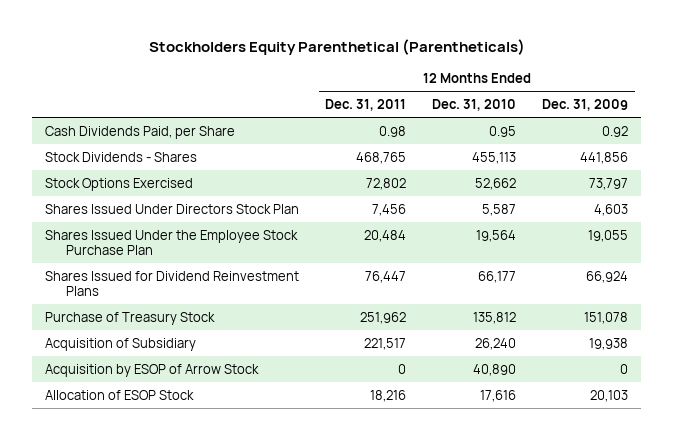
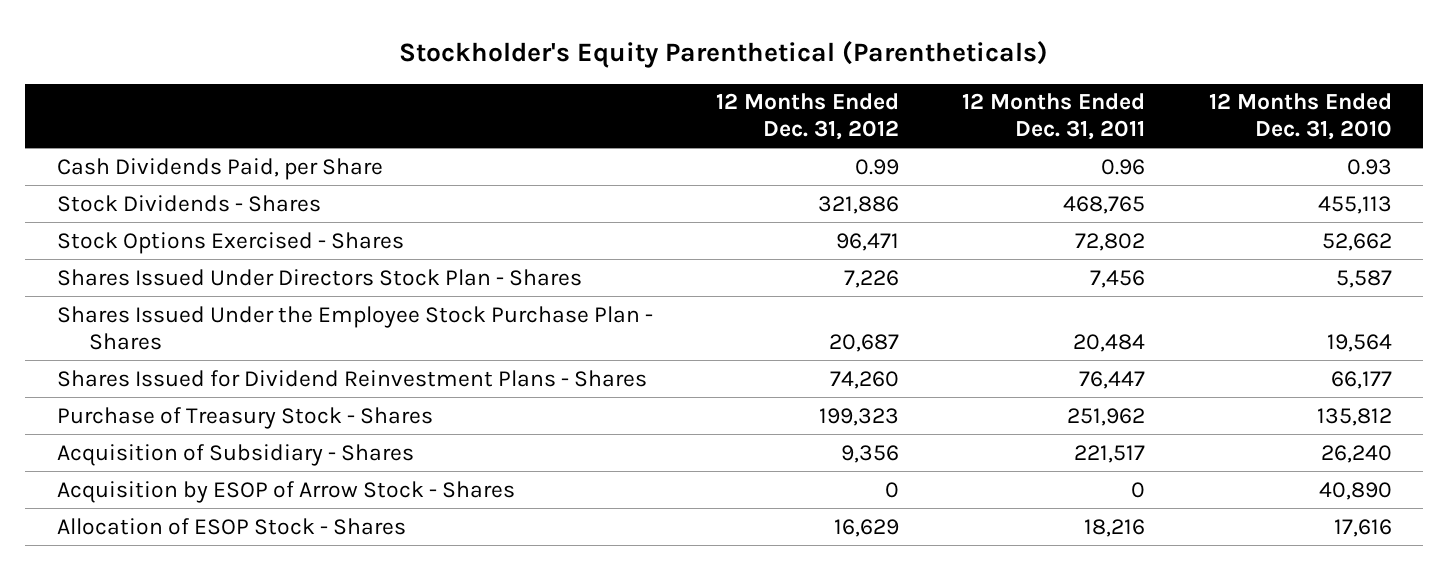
- Stockholders Equity Parenthetical (Parentheticals)
+ Stockholder's Equity Parenthetical (Parentheticals)
- | 12 Months Ended Dec. 31, 2011 | 12 Months Ended Dec. 31, 2010 | 12 Months Ended Dec. 31, 2009
+ | 12 Months Ended Dec. 31, 2012 | 12 Months Ended Dec. 31, 2011 | 12 Months Ended Dec. 31, 2010
- Cash Dividends Paid, per Share | 0.98 | 0.95 | 0.92
+ Cash Dividends Paid, per Share | 0.99 | 0.96 | 0.93
- Stock Options Exercised | 72,802 | 52,662 | 73,797
- Shares Issued Under Directors Stock Plan | 7,456 | 5,587 | 4,603
- Shares Issued Under the Employee Stock Purchase Plan | 20,484 | 19,564 | 19,055
- Shares Issued for Dividend Reinvestment Plans | 76,447 | 66,177 | 66,924
- Purchase of Treasury Stock | 251,962 | 135,812 | 151,078
- Acquisition of Subsidiary | 221,517 | 26,240 | 19,938
- Acquisition by ESOP of Arrow Stock | 0 | 40,890 | 0
- Allocation of ESOP Stock | 18,216 | 17,616 | 20,103
+ Stock Options Exercised - Shares | 96,471 | 72,802 | 52,662
+ Shares Issued Under Directors Stock Plan - Shares | 7,226 | 7,456 | 5,587
+ Shares Issued Under the Employee Stock Purchase Plan - Shares | 20,687 | 20,484 | 19,564
+ Shares Issued for Dividend Reinvestment Plans - Shares | 74,260 | 76,447 | 66,177
+ Purchase of Treasury Stock - Shares | 199,323 | 251,962 | 135,812
+ Acquisition of Subsidiary - Shares | 9,356 | 221,517 | 26,240
+ Acquisition by ESOP of Arrow Stock - Shares | 0 | 0 | 40,890
+ Allocation of ESOP Stock - Shares | 16,629 | 18,216 | 17,616

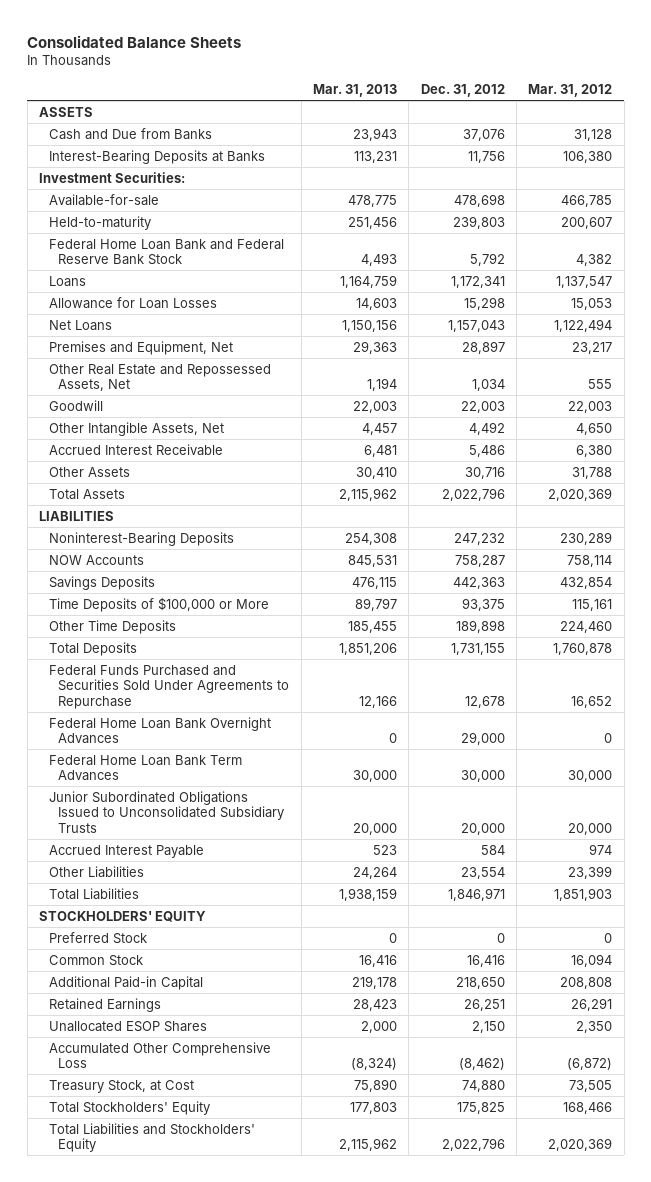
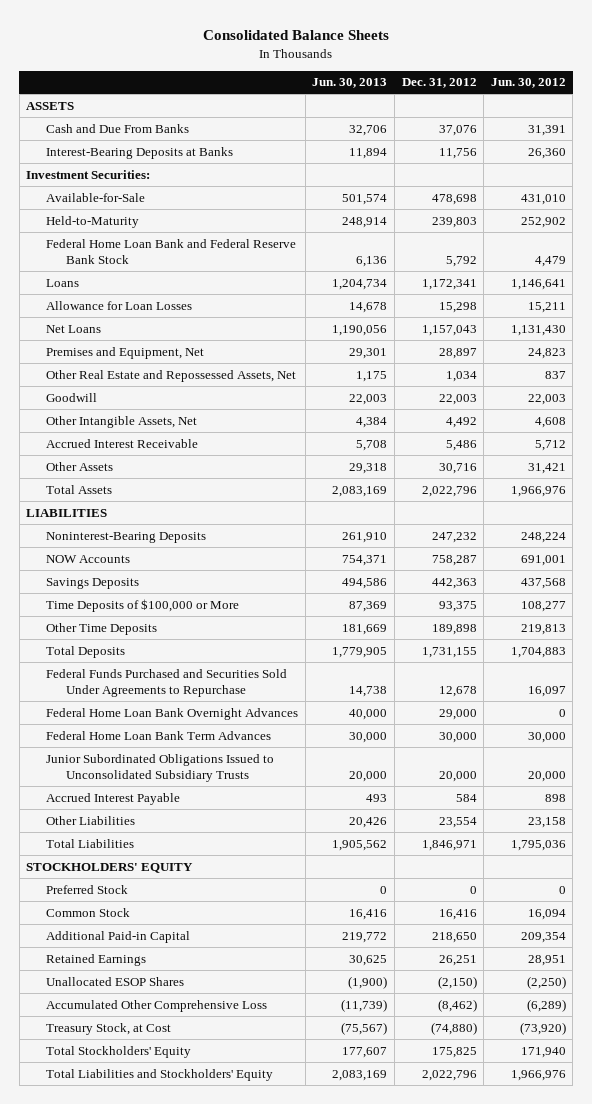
- | Mar. 31, 2013 | Dec. 31, 2012 | Mar. 31, 2012
+ | Jun. 30, 2013 | Dec. 31, 2012 | Jun. 30, 2012
- Cash and Due from Banks | 23,943 | 37,076 | 31,128
+ Cash and Due From Banks | 32,706 | 37,076 | 31,391
- Available-for-sale | 478,775 | 478,698 | 466,785
- Held-to-maturity | 251,456 | 239,803 | 200,607
+ Available-for-Sale | 501,574 | 478,698 | 431,010
+ Held-to-Maturity | 248,914 | 239,803 | 252,902
- Unallocated ESOP Shares | 2,000 | 2,150 | 2,350
+ Unallocated ESOP Shares | (1,900) | (2,150) | (2,250)
- Treasury Stock, at Cost | 75,890 | 74,880 | 73,505
+ Treasury Stock, at Cost | (75,567) | (74,880) | (73,920)

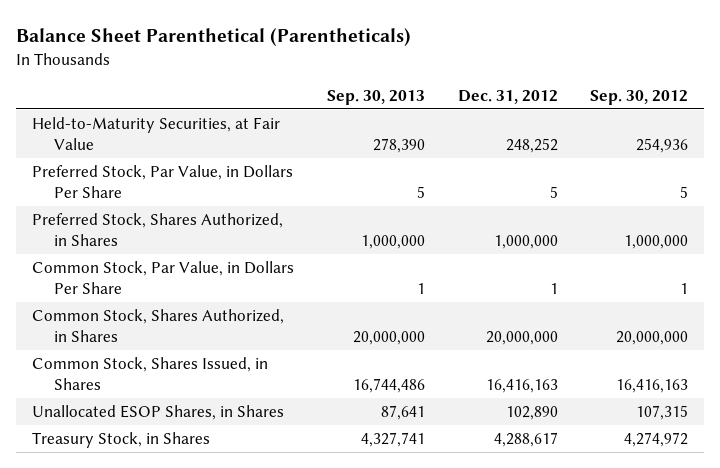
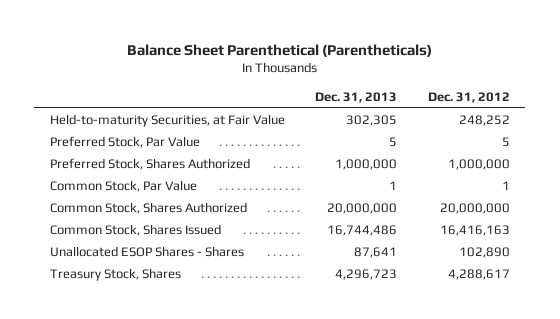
- | Sep. 30, 2013 | Dec. 31, 2012 | Sep. 30, 2012
+ | Dec. 31, 2013 | Dec. 31, 2012
- Held-to-Maturity Securities, at Fair Value | 278,390 | 248,252 | 254,936
- Preferred Stock, Par Value, in Dollars Per Share | 5 | 5 | 5
- Preferred Stock, Shares Authorized, in Shares | 1,000,000 | 1,000,000 | 1,000,000
- Common Stock, Par Value, in Dollars Per Share | 1 | 1 | 1
- Common Stock, Shares Authorized, in Shares | 20,000,000 | 20,000,000 | 20,000,000
- Common Stock, Shares Issued, in Shares | 16,744,486 | 16,416,163 | 16,416,163
- Unallocated ESOP Shares, in Shares | 87,641 | 102,890 | 107,315
- Treasury Stock, in Shares | 4,327,741 | 4,288,617 | 4,274,972
+ Held-to-maturity Securities, at Fair Value | 302,305 | 248,252
+ Preferred Stock, Par Value | 5 | 5
+ Preferred Stock, Shares Authorized | 1,000,000 | 1,000,000
+ Common Stock, Par Value | 1 | 1
+ Common Stock, Shares Authorized | 20,000,000 | 20,000,000
+ Common Stock, Shares Issued | 16,744,486 | 16,416,163
+ Unallocated ESOP Shares - Shares | 87,641 | 102,890
+ Treasury Stock, Shares | 4,296,723 | 4,288,617

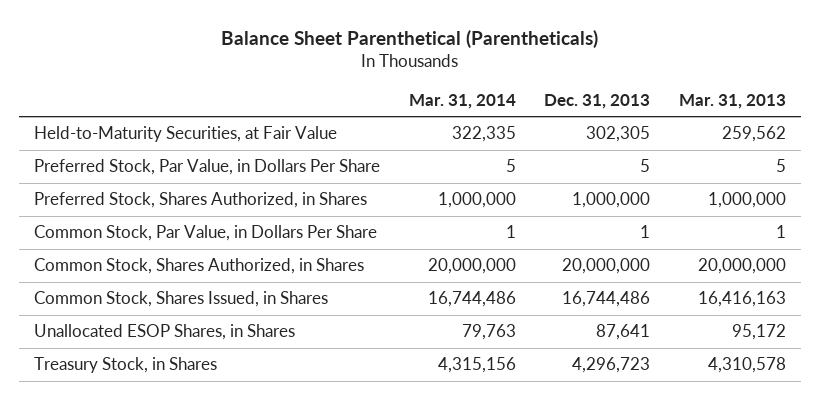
- | Dec. 31, 2013 | Dec. 31, 2012
+ | Mar. 31, 2014 | Dec. 31, 2013 | Mar. 31, 2013
- Held-to-maturity Securities, at Fair Value | 302,305 | 248,252
- Preferred Stock, Par Value | 5 | 5
- Preferred Stock, Shares Authorized | 1,000,000 | 1,000,000
- Common Stock, Par Value | 1 | 1
- Common Stock, Shares Authorized | 20,000,000 | 20,000,000
- Common Stock, Shares Issued | 16,744,486 | 16,416,163
- Unallocated ESOP Shares - Shares | 87,641 | 102,890
- Treasury Stock, Shares | 4,296,723 | 4,288,617
+ Held-to-Maturity Securities, at Fair Value | 322,335 | 302,305 | 259,562
+ Preferred Stock, Par Value, in Dollars Per Share | 5 | 5 | 5
+ Preferred Stock, Shares Authorized, in Shares | 1,000,000 | 1,000,000 | 1,000,000
+ Common Stock, Par Value, in Dollars Per Share | 1 | 1 | 1
+ Common Stock, Shares Authorized, in Shares | 20,000,000 | 20,000,000 | 20,000,000
+ Common Stock, Shares Issued, in Shares | 16,744,486 | 16,744,486 | 16,416,163
+ Unallocated ESOP Shares, in Shares | 79,763 | 87,641 | 95,172
+ Treasury Stock, in Shares | 4,315,156 | 4,296,723 | 4,310,578

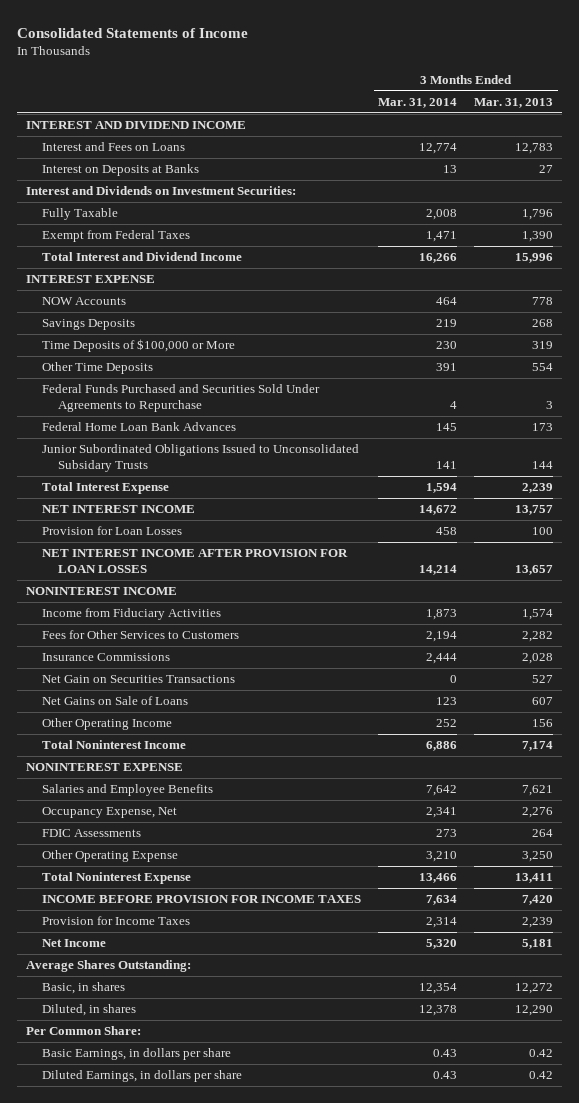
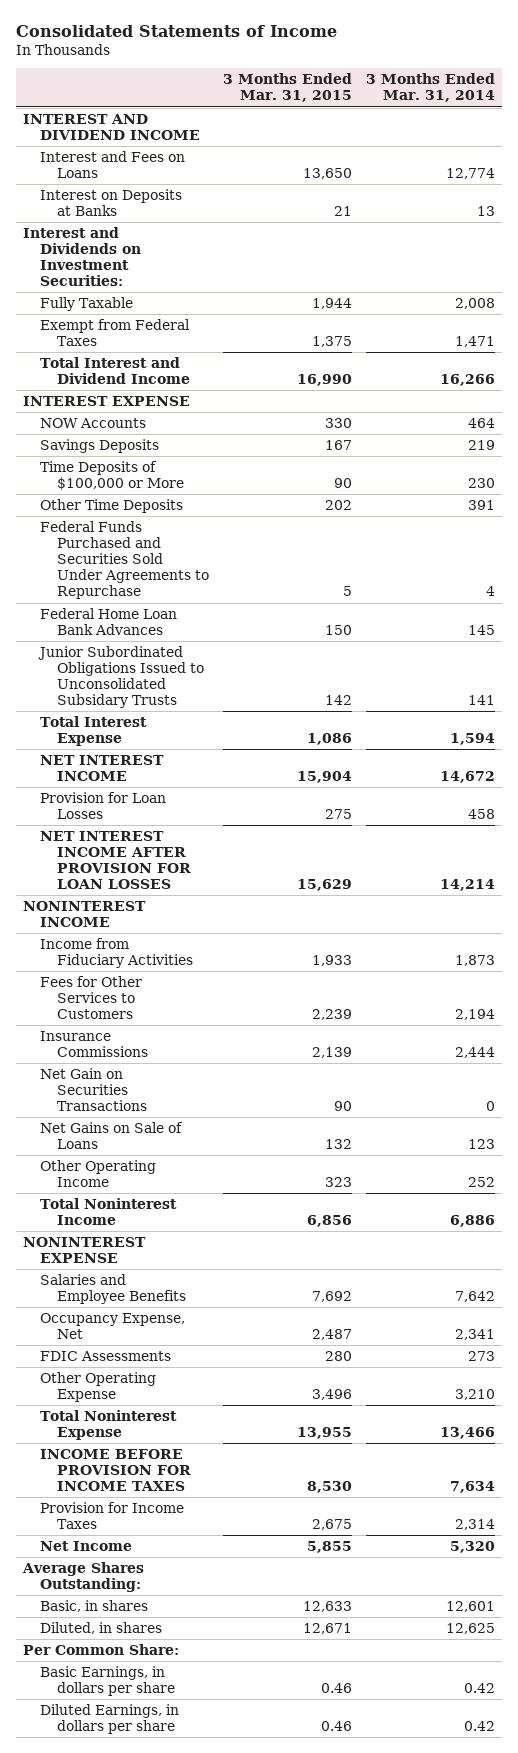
- | 3 Months Ended Mar. 31, 2014 | 3 Months Ended Mar. 31, 2013
+ | 3 Months Ended Mar. 31, 2015 | 3 Months Ended Mar. 31, 2014
- Basic, in shares | 12,354 | 12,272
- Diluted, in shares | 12,378 | 12,290
+ Basic, in shares | 12,633 | 12,601
+ Diluted, in shares | 12,671 | 12,625
- Basic Earnings, in dollars per share | 0.43 | 0.42
- Diluted Earnings, in dollars per share | 0.43 | 0.42
+ Basic Earnings, in dollars per share | 0.46 | 0.42
+ Diluted Earnings, in dollars per share | 0.46 | 0.42

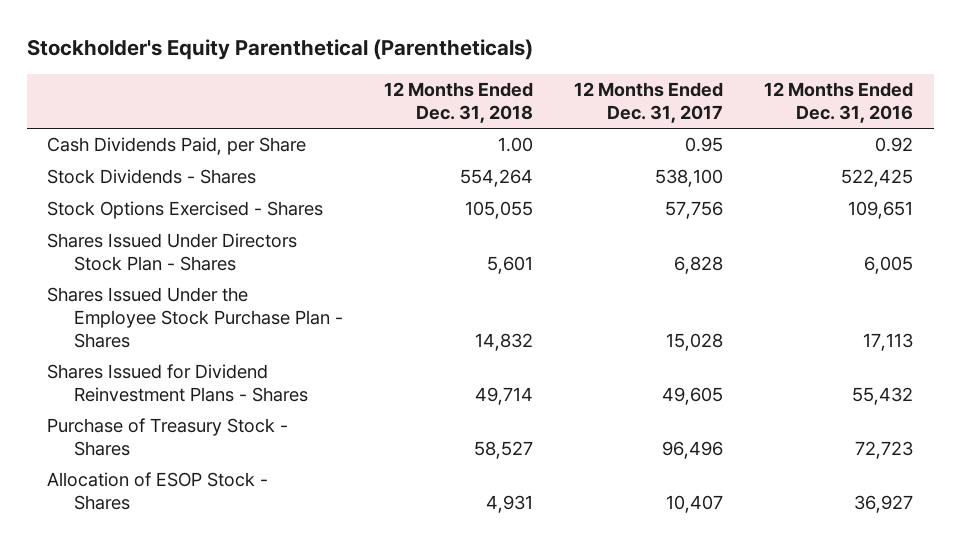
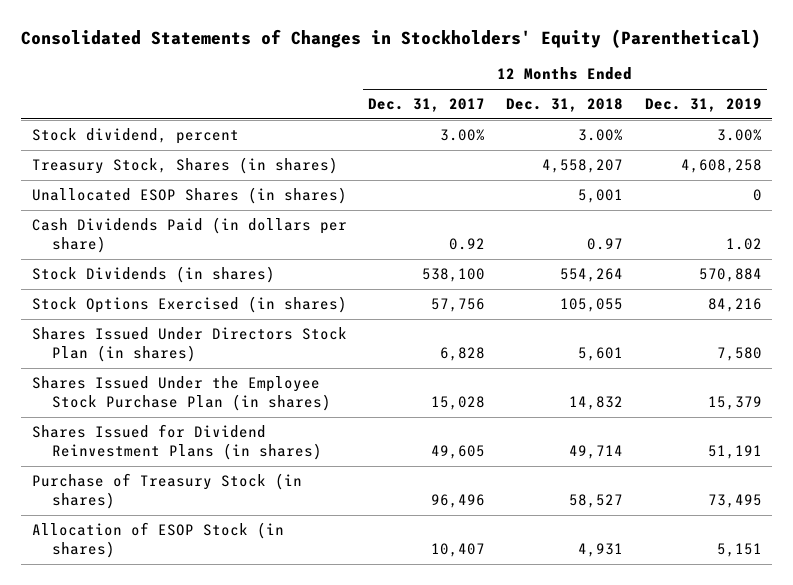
- Stockholder's Equity Parenthetical (Parentheticals)
+ Consolidated Statements of Changes in Stockholders' Equity (Parenthetical)
- | 12 Months Ended Dec. 31, 2018 | 12 Months Ended Dec. 31, 2017 | 12 Months Ended Dec. 31, 2016
+ | 12 Months Ended Dec. 31, 2017 | 12 Months Ended Dec. 31, 2018 | 12 Months Ended Dec. 31, 2019
- Cash Dividends Paid, per Share | 1.00 | 0.95 | 0.92
- Stock Dividends - Shares | 554,264 | 538,100 | 522,425
- Stock Options Exercised - Shares | 105,055 | 57,756 | 109,651
- Shares Issued Under Directors Stock Plan - Shares | 5,601 | 6,828 | 6,005
- Shares Issued Under the Employee Stock Purchase Plan - Shares | 14,832 | 15,028 | 17,113
- Shares Issued for Dividend Reinvestment Plans - Shares | 49,714 | 49,605 | 55,432
- Purchase of Treasury Stock - Shares | 58,527 | 96,496 | 72,723
- Allocation of ESOP Stock - Shares | 4,931 | 10,407 | 36,927
+ Stock dividend, percent | 3.00% | 3.00% | 3.00%
+ Treasury Stock, Shares (in shares) | | 4,558,207 | 4,608,258
+ Unallocated ESOP Shares (in shares) | | 5,001 | 0
+ Cash Dividends Paid (in dollars per share) | 0.92 | 0.97 | 1.02
+ Stock Dividends (in shares) | 538,100 | 554,264 | 570,884
+ Stock Options Exercised (in shares) | 57,756 | 105,055 | 84,216
+ Shares Issued Under Directors Stock Plan (in shares) | 6,828 | 5,601 | 7,580
+ Shares Issued Under the Employee Stock Purchase Plan (in shares) | 15,028 | 14,832 | 15,379
+ Shares Issued for Dividend Reinvestment Plans (in shares) | 49,605 | 49,714 | 51,191
+ Purchase of Treasury Stock (in shares) | 96,496 | 58,527 | 73,495
+ Allocation of ESOP Stock (in shares) | 10,407 | 4,931 | 5,151

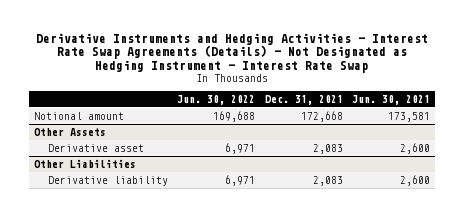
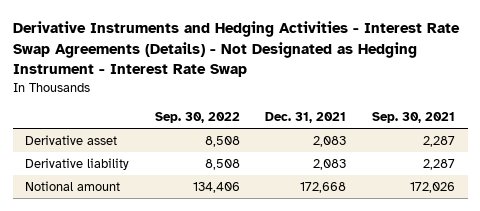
- | Jun. 30, 2022 | Dec. 31, 2021 | Jun. 30, 2021
+ | Sep. 30, 2022 | Dec. 31, 2021 | Sep. 30, 2021
- Other Assets
- Other Liabilities
moved down: Notional amount | 134,406 | 172,668 | 172,026

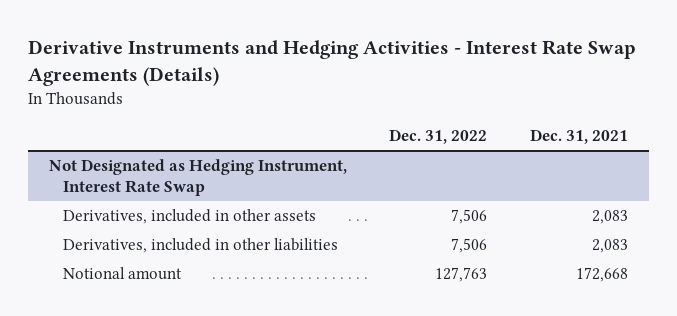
- Derivative Instruments and Hedging Activities - Interest Rate Swap Agreements (Details) - Not Designated as Hedging Instrument - Interest Rate Swap
+ Derivative Instruments and Hedging Activities - Interest Rate Swap Agreements (Details)
- | Sep. 30, 2022 | Dec. 31, 2021 | Sep. 30, 2021
+ | Dec. 31, 2022 | Dec. 31, 2021
- Derivative asset | 8,508 | 2,083 | 2,287
- Derivative liability | 8,508 | 2,083 | 2,287
+ Not Designated as Hedging Instrument, Interest Rate Swap
+ Derivatives, included in other assets | 7,506 | 2,083
+ Derivatives, included in other liabilities | 7,506 | 2,083

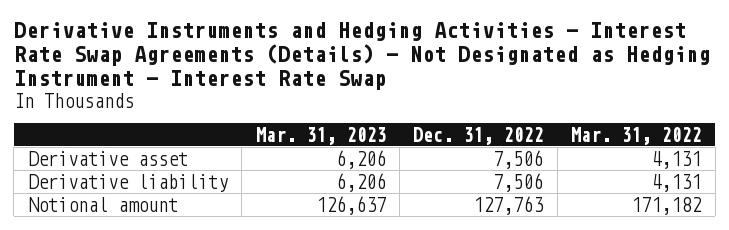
- Derivative Instruments and Hedging Activities - Interest Rate Swap Agreements (Details)
+ Derivative Instruments and Hedging Activities - Interest Rate Swap Agreements (Details) - Not Designated as Hedging Instrument - Interest Rate Swap
- | Dec. 31, 2022 | Dec. 31, 2021
+ | Mar. 31, 2023 | Dec. 31, 2022 | Mar. 31, 2022
- Not Designated as Hedging Instrument, Interest Rate Swap
- Derivatives, included in other assets | 7,506 | 2,083
- Derivatives, included in other liabilities | 7,506 | 2,083
+ Derivative asset | 6,206 | 7,506 | 4,131
+ Derivative liability | 6,206 | 7,506 | 4,131

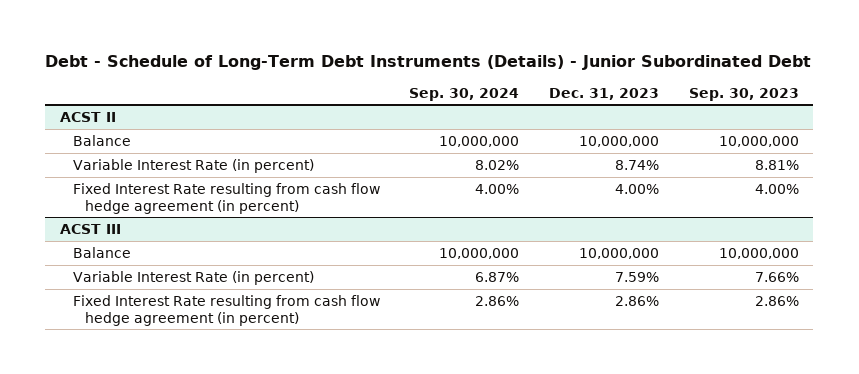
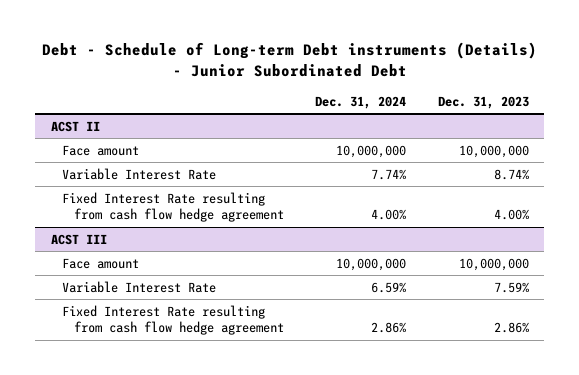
- Debt - Schedule of Long-Term Debt Instruments (Details) - Junior Subordinated Debt
+ Debt - Schedule of Long-term Debt instruments (Details) - Junior Subordinated Debt
- | Sep. 30, 2024 | Dec. 31, 2023 | Sep. 30, 2023
+ | Dec. 31, 2024 | Dec. 31, 2023
@ ACST II
- Balance | 10,000,000 | 10,000,000 | 10,000,000
- Variable Interest Rate (in percent) | 8.02% | 8.74% | 8.81%
- Fixed Interest Rate resulting from cash flow hedge agreement (in percent) | 4.00% | 4.00% | 4.00%
+ Face amount | 10,000,000 | 10,000,000
+ Variable Interest Rate | 7.74% | 8.74%
+ Fixed Interest Rate resulting from cash flow hedge agreement | 4.00% | 4.00%
@ ACST III
- Balance | 10,000,000 | 10,000,000 | 10,000,000
- Variable Interest Rate (in percent) | 6.87% | 7.59% | 7.66%
- Fixed Interest Rate resulting from cash flow hedge agreement (in percent) | 2.86% | 2.86% | 2.86%
+ Face amount | 10,000,000 | 10,000,000
+ Variable Interest Rate | 6.59% | 7.59%
+ Fixed Interest Rate resulting from cash flow hedge agreement | 2.86% | 2.86%

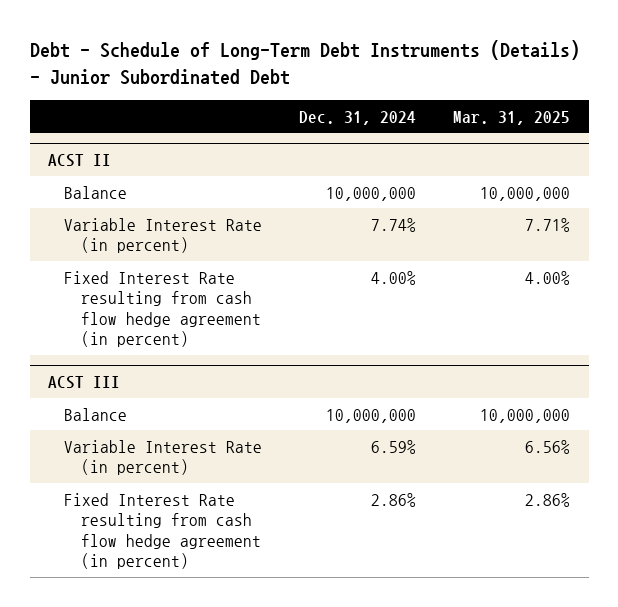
- Debt - Schedule of Long-term Debt instruments (Details) - Junior Subordinated Debt
+ Debt - Schedule of Long-Term Debt Instruments (Details) - Junior Subordinated Debt
- | Dec. 31, 2024 | Dec. 31, 2023
+ | Dec. 31, 2024 | Mar. 31, 2025
@ ACST II
- Face amount | 10,000,000 | 10,000,000
- Variable Interest Rate | 7.74% | 8.74%
- Fixed Interest Rate resulting from cash flow hedge agreement | 4.00% | 4.00%
+ Balance | 10,000,000 | 10,000,000
+ Variable Interest Rate (in percent) | 7.74% | 7.71%
+ Fixed Interest Rate resulting from cash flow hedge agreement (in percent) | 4.00% | 4.00%
@ ACST III
- Face amount | 10,000,000 | 10,000,000
- Variable Interest Rate | 6.59% | 7.59%
- Fixed Interest Rate resulting from cash flow hedge agreement | 2.86% | 2.86%
+ Balance | 10,000,000 | 10,000,000
+ Variable Interest Rate (in percent) | 6.59% | 6.56%
+ Fixed Interest Rate resulting from cash flow hedge agreement (in percent) | 2.86% | 2.86%

